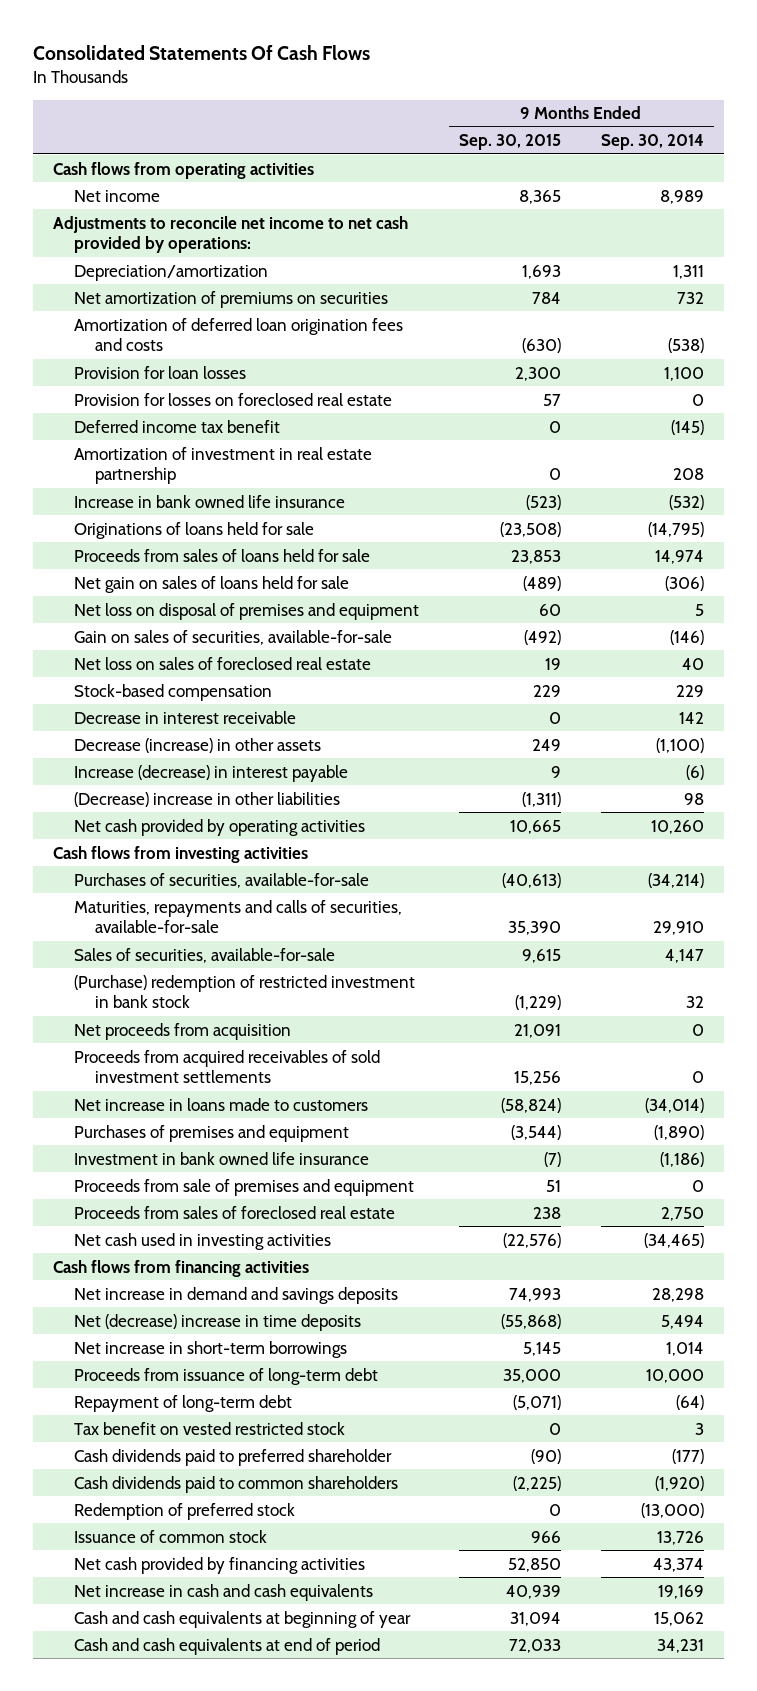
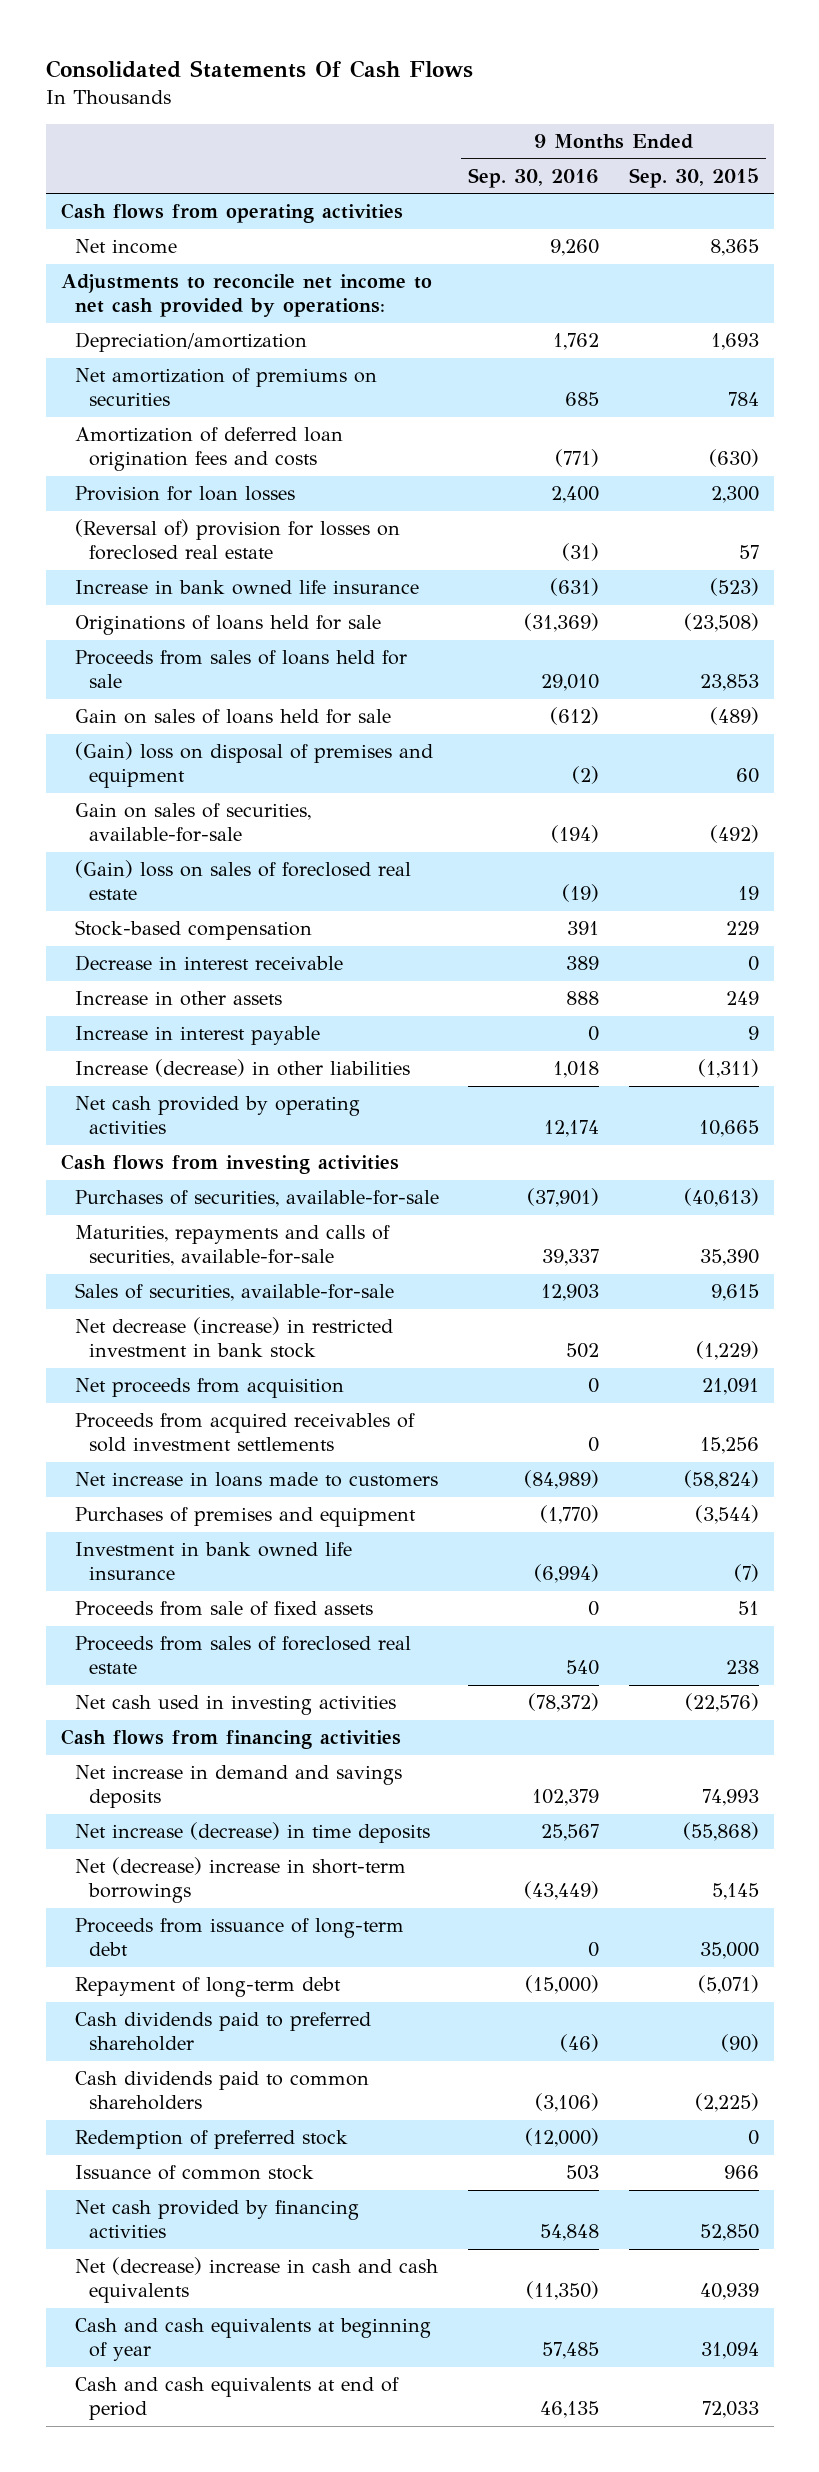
- | 9 Months Ended Sep. 30, 2015 | 9 Months Ended Sep. 30, 2014
+ | 9 Months Ended Sep. 30, 2016 | 9 Months Ended Sep. 30, 2015
- Provision for losses on foreclosed real estate | 57 | 0
- Deferred income tax benefit | 0 | (145)
- Amortization of investment in real estate partnership | 0 | 208
+ (Reversal of) provision for losses on foreclosed real estate | (31) | 57
- Net gain on sales of loans held for sale | (489) | (306)
- Net loss on disposal of premises and equipment | 60 | 5
+ Gain on sales of loans held for sale | (612) | (489)
+ (Gain) loss on disposal of premises and equipment | (2) | 60
- Net loss on sales of foreclosed real estate | 19 | 40
+ (Gain) loss on sales of foreclosed real estate | (19) | 19
- Decrease (increase) in other assets | 249 | (1,100)
- Increase (decrease) in interest payable | 9 | (6)
- (Decrease) increase in other liabilities | (1,311) | 98
+ Increase in other assets | 888 | 249
+ Increase in interest payable | 0 | 9
+ Increase (decrease) in other liabilities | 1,018 | (1,311)
- (Purchase) redemption of restricted investment in bank stock | (1,229) | 32
+ Net decrease (increase) in restricted investment in bank stock | 502 | (1,229)
- Proceeds from sale of premises and equipment | 51 | 0
+ Proceeds from sale of fixed assets | 0 | 51
- Net (decrease) increase in time deposits | (55,868) | 5,494
- Net increase in short-term borrowings | 5,145 | 1,014
+ Net increase (decrease) in time deposits | 25,567 | (55,868)
+ Net (decrease) increase in short-term borrowings | (43,449) | 5,145
- Tax benefit on vested restricted stock | 0 | 3
- Net increase in cash and cash equivalents | 40,939 | 19,169
+ Net (decrease) increase in cash and cash equivalents | (11,350) | 40,939

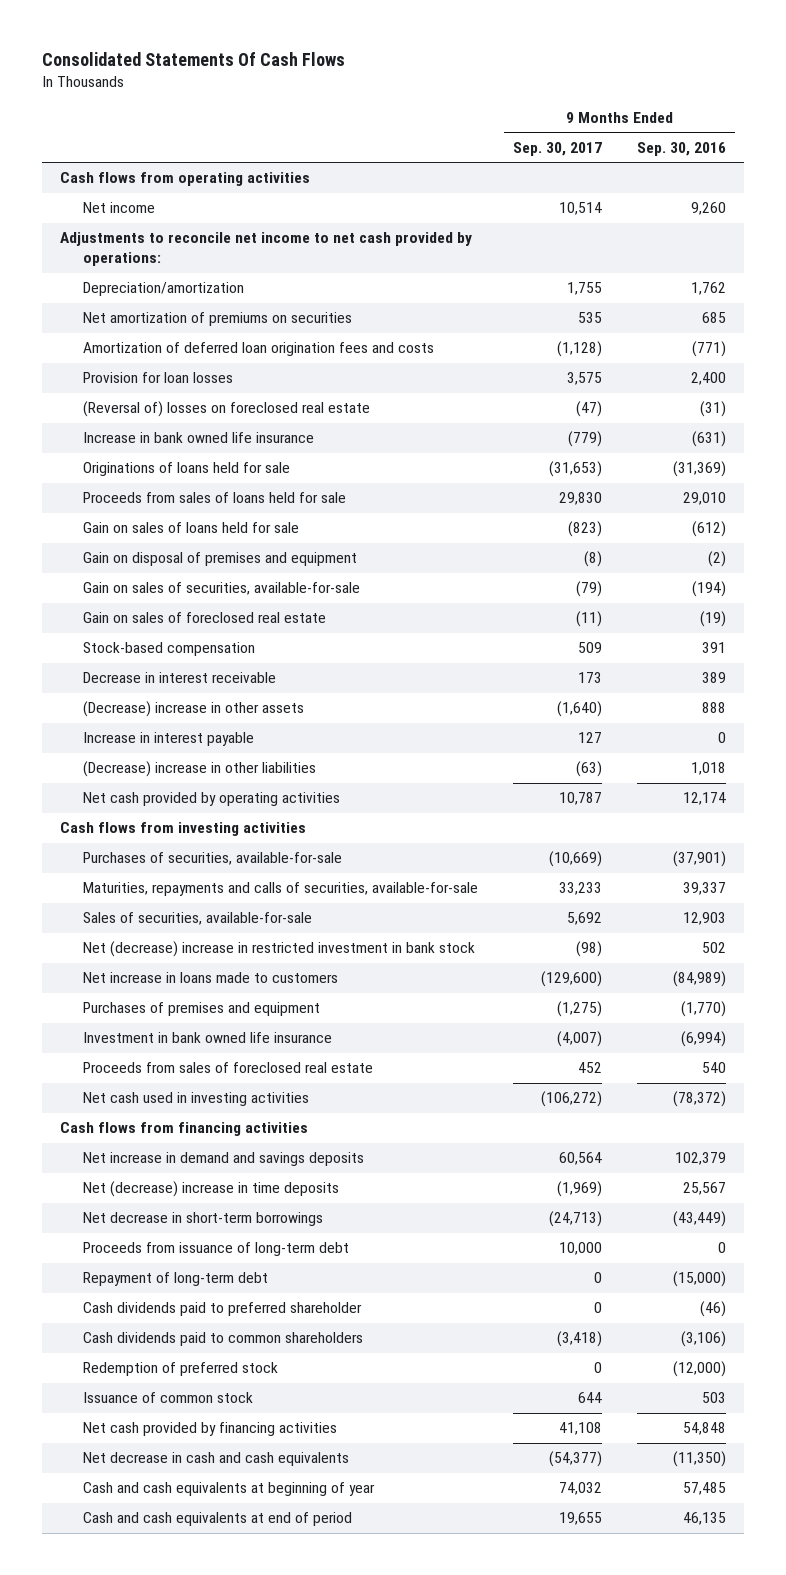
- | 9 Months Ended Sep. 30, 2016 | 9 Months Ended Sep. 30, 2015
+ | 9 Months Ended Sep. 30, 2017 | 9 Months Ended Sep. 30, 2016
- (Reversal of) provision for losses on foreclosed real estate | (31) | 57
+ (Reversal of) losses on foreclosed real estate | (47) | (31)
- (Gain) loss on disposal of premises and equipment | (2) | 60
+ Gain on disposal of premises and equipment | (8) | (2)
- (Gain) loss on sales of foreclosed real estate | (19) | 19
+ Gain on sales of foreclosed real estate | (11) | (19)
- Increase in other assets | 888 | 249
+ (Decrease) increase in other assets | (1,640) | 888
- Increase (decrease) in other liabilities | 1,018 | (1,311)
+ (Decrease) increase in other liabilities | (63) | 1,018
- Net decrease (increase) in restricted investment in bank stock | 502 | (1,229)
- Net proceeds from acquisition | 0 | 21,091
- Proceeds from acquired receivables of sold investment settlements | 0 | 15,256
+ Net (decrease) increase in restricted investment in bank stock | (98) | 502
- Proceeds from sale of fixed assets | 0 | 51
- Net increase (decrease) in time deposits | 25,567 | (55,868)
- Net (decrease) increase in short-term borrowings | (43,449) | 5,145
+ Net (decrease) increase in time deposits | (1,969) | 25,567
+ Net decrease in short-term borrowings | (24,713) | (43,449)
- Net (decrease) increase in cash and cash equivalents | (11,350) | 40,939
+ Net decrease in cash and cash equivalents | (54,377) | (11,350)

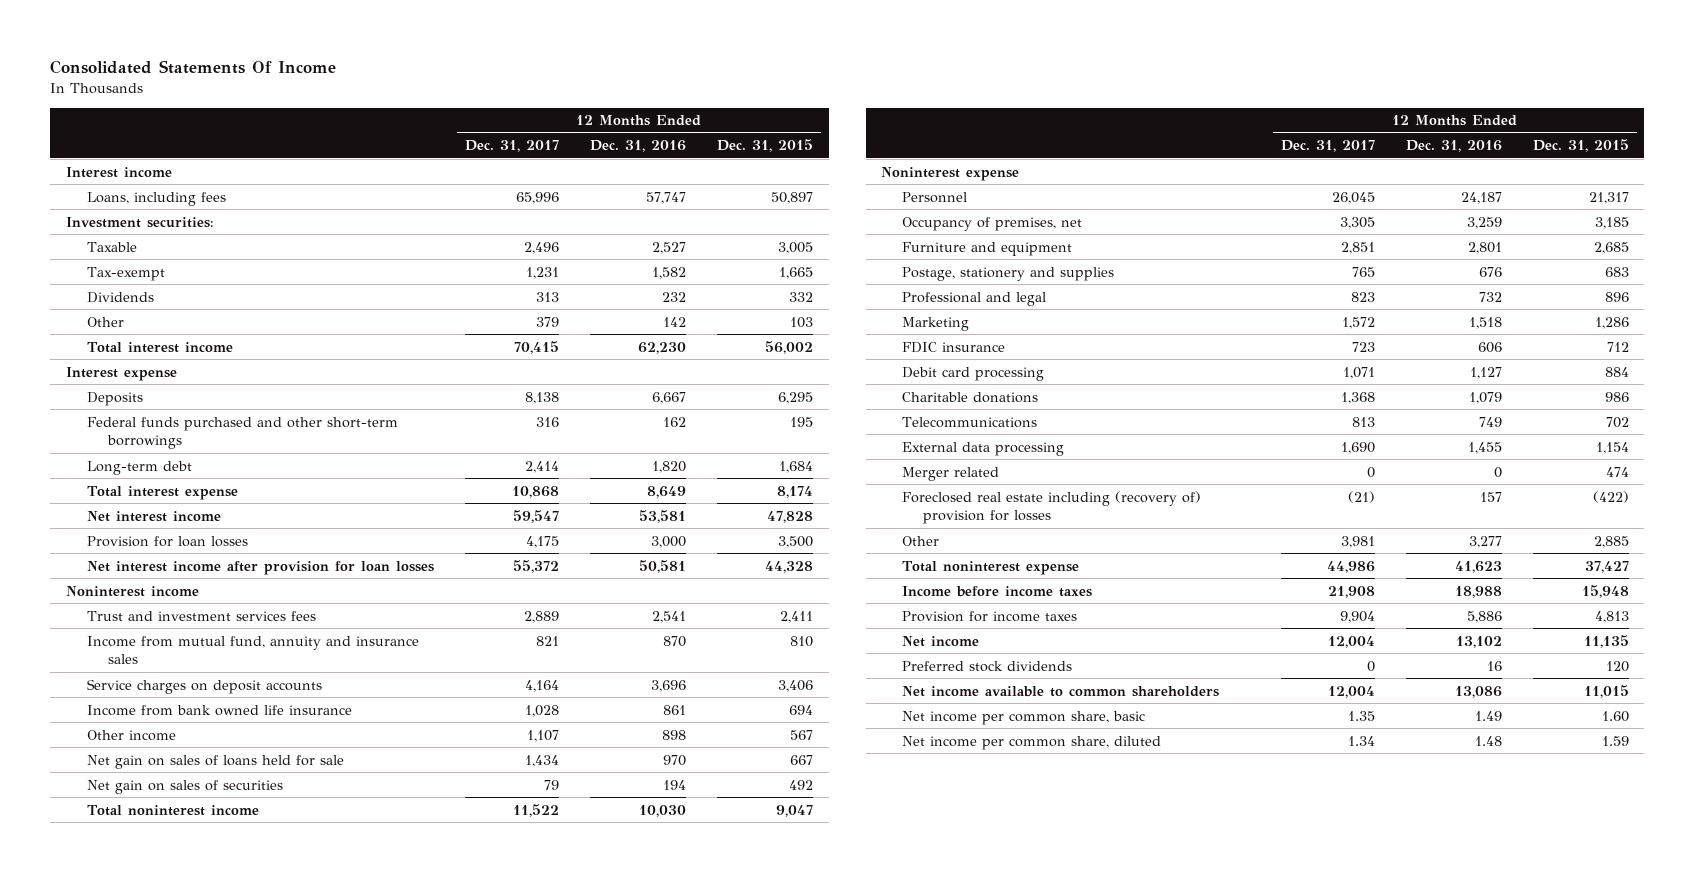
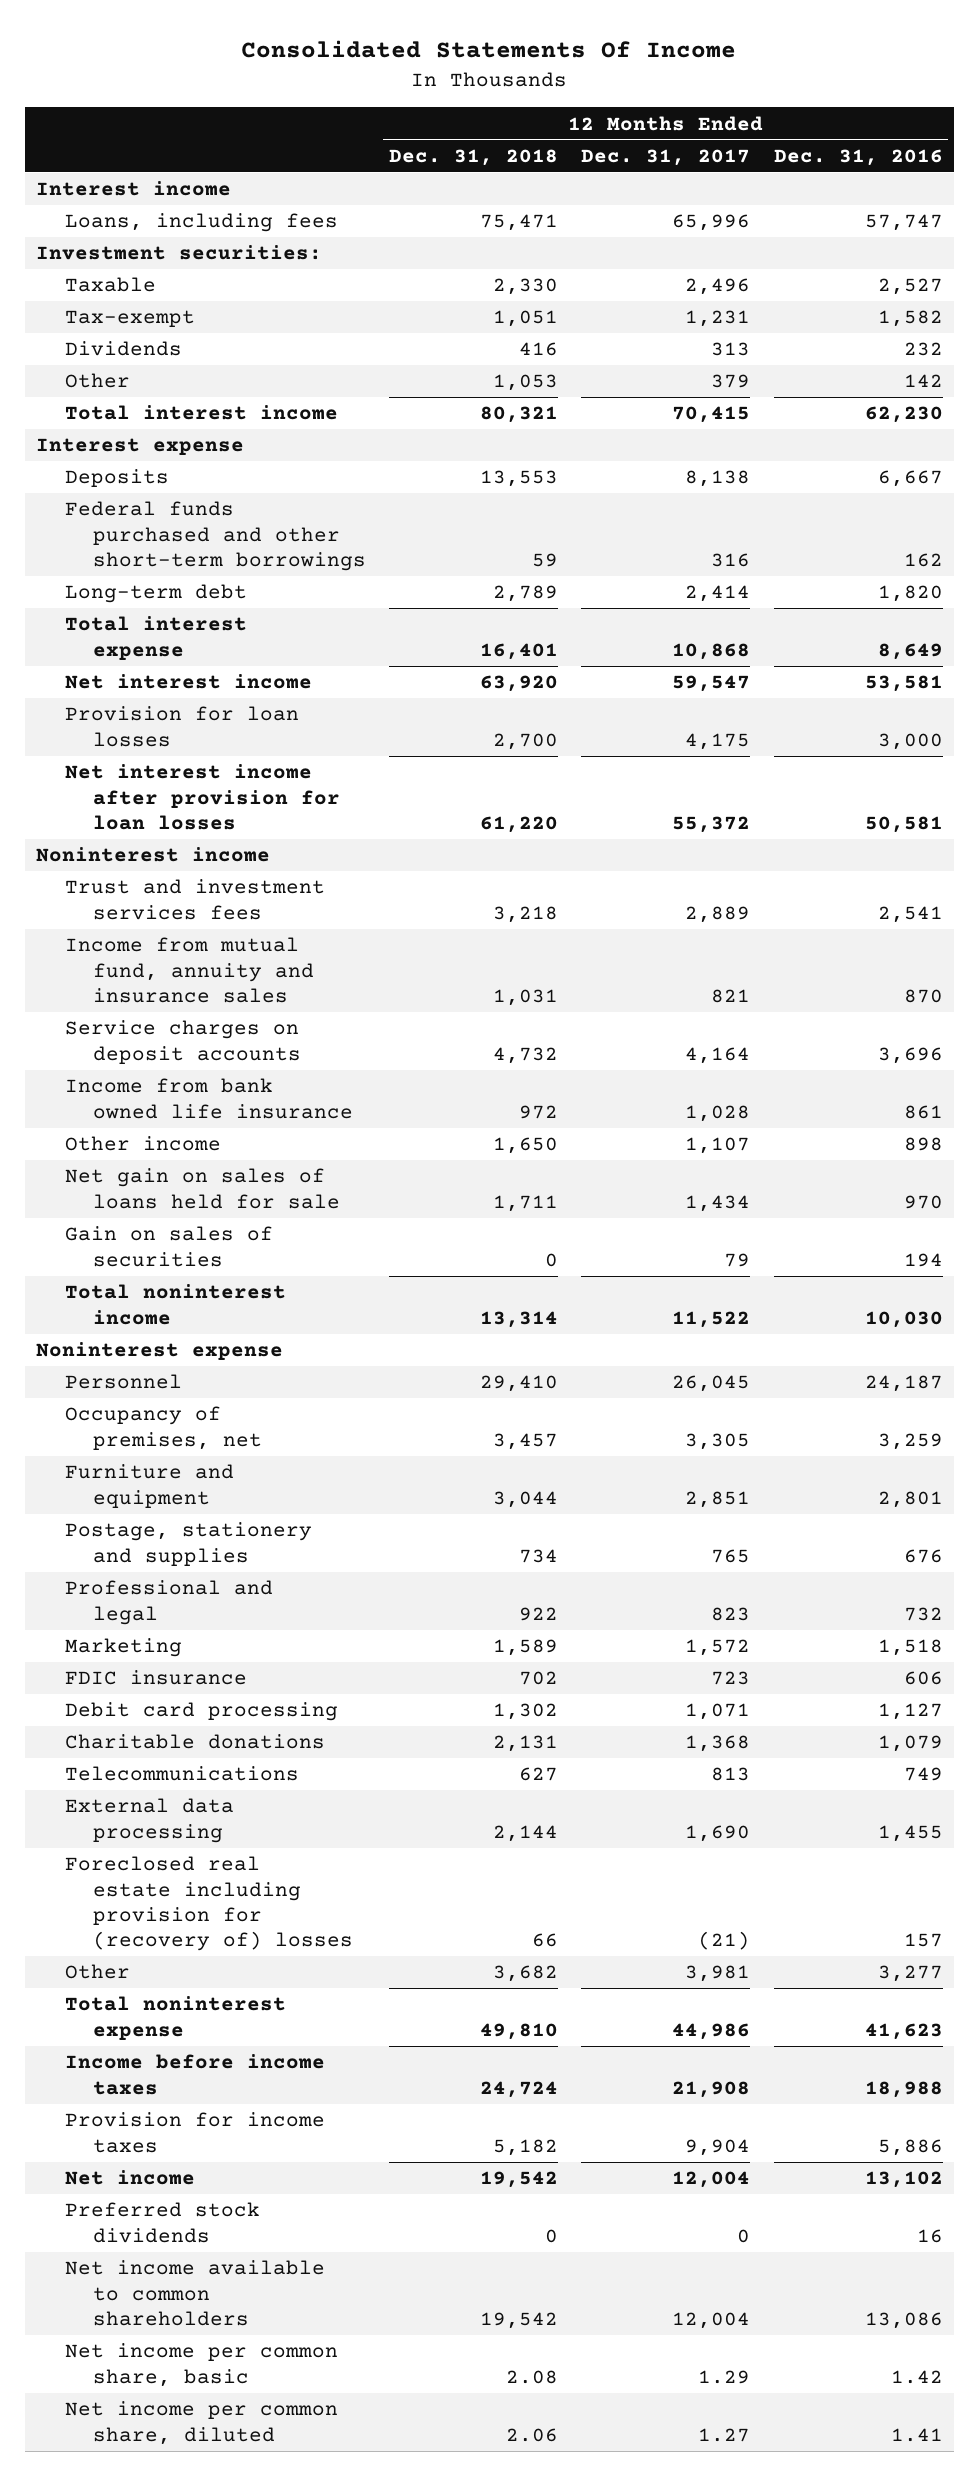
- | 12 Months Ended Dec. 31, 2017 | 12 Months Ended Dec. 31, 2016 | 12 Months Ended Dec. 31, 2015
+ | 12 Months Ended Dec. 31, 2018 | 12 Months Ended Dec. 31, 2017 | 12 Months Ended Dec. 31, 2016
- Net gain on sales of securities | 79 | 194 | 492
+ Gain on sales of securities | 0 | 79 | 194
- Merger related | 0 | 0 | 474
- Foreclosed real estate including (recovery of) provision for losses | (21) | 157 | (422)
+ Foreclosed real estate including provision for (recovery of) losses | 66 | (21) | 157
- Net income per common share, basic | 1.35 | 1.49 | 1.60
- Net income per common share, diluted | 1.34 | 1.48 | 1.59
+ Net income per common share, basic | 2.08 | 1.29 | 1.42
+ Net income per common share, diluted | 2.06 | 1.27 | 1.41

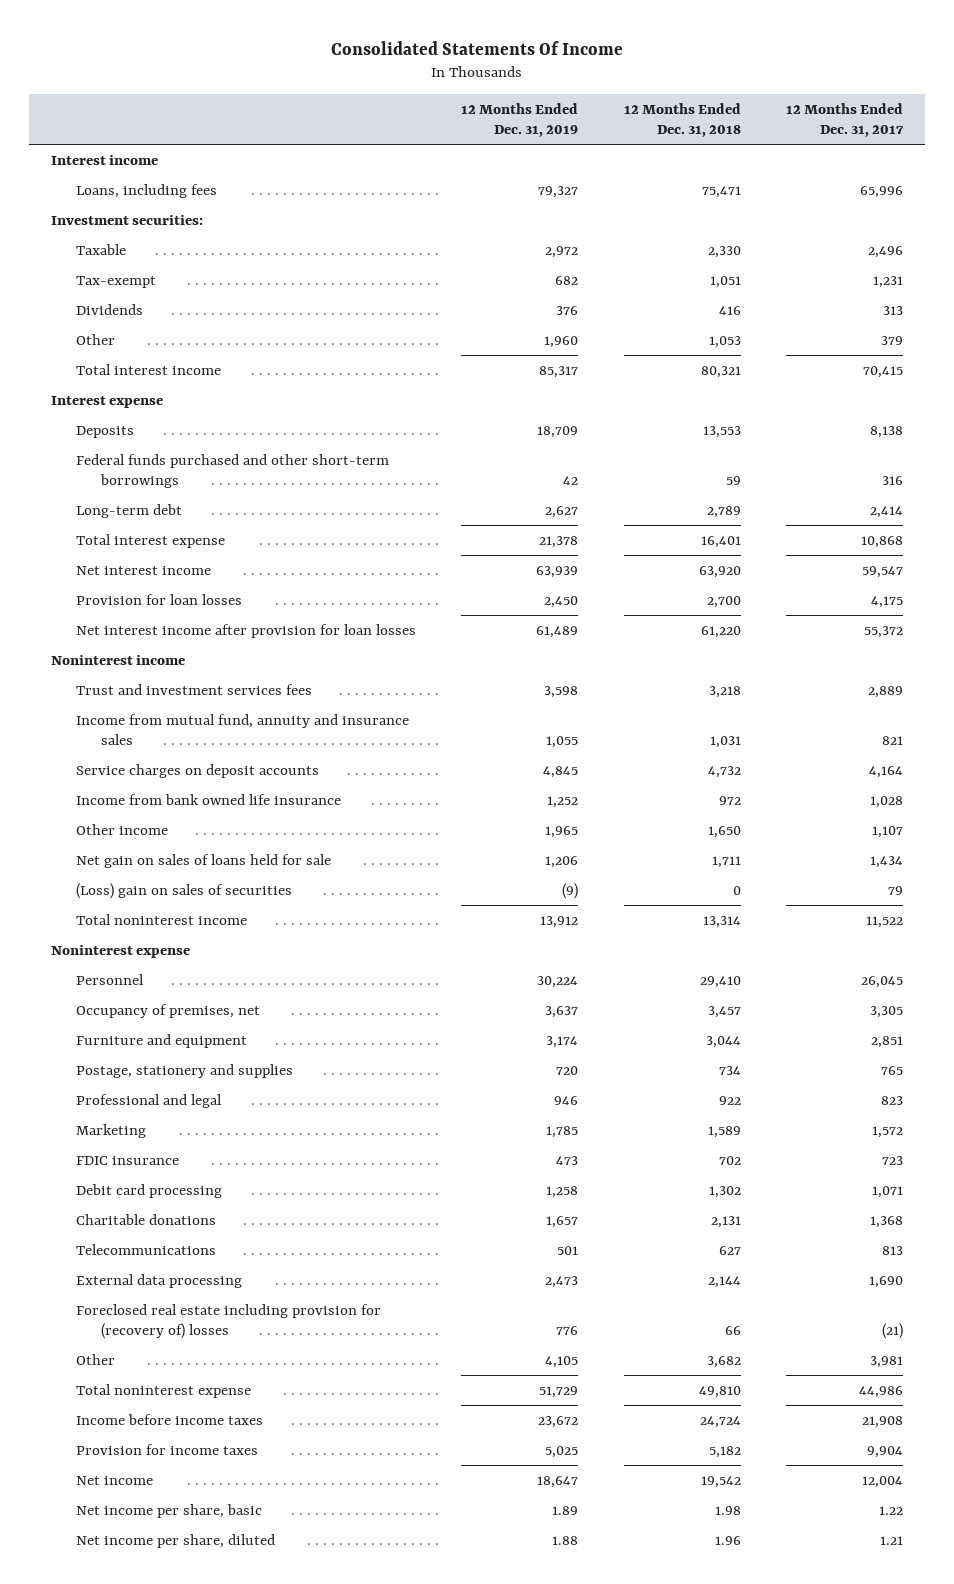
- | 12 Months Ended Dec. 31, 2018 | 12 Months Ended Dec. 31, 2017 | 12 Months Ended Dec. 31, 2016
+ | 12 Months Ended Dec. 31, 2019 | 12 Months Ended Dec. 31, 2018 | 12 Months Ended Dec. 31, 2017
- Gain on sales of securities | 0 | 79 | 194
+ (Loss) gain on sales of securities | (9) | 0 | 79
- Preferred stock dividends | 0 | 0 | 16
- Net income available to common shareholders | 19,542 | 12,004 | 13,086
- Net income per common share, basic | 2.08 | 1.29 | 1.42
- Net income per common share, diluted | 2.06 | 1.27 | 1.41
+ Net income per share, basic | 1.89 | 1.98 | 1.22
+ Net income per share, diluted | 1.88 | 1.96 | 1.21

